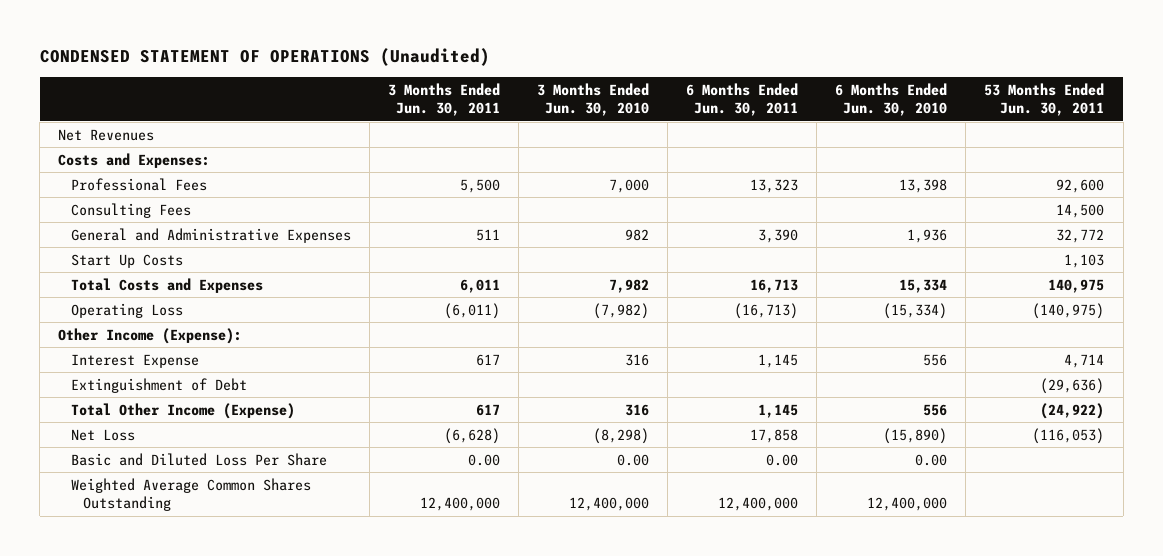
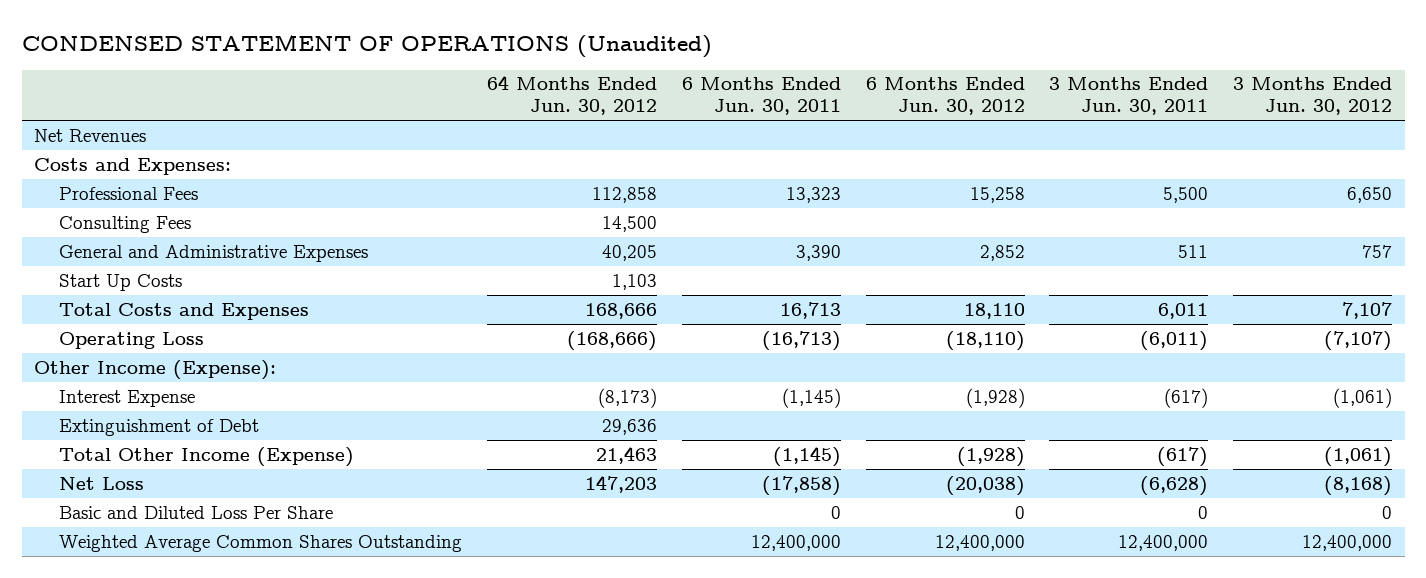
- | 3 Months Ended Jun. 30, 2011 | 3 Months Ended Jun. 30, 2010 | 6 Months Ended Jun. 30, 2011 | 6 Months Ended Jun. 30, 2010 | 53 Months Ended Jun. 30, 2011
+ | 64 Months Ended Jun. 30, 2012 | 6 Months Ended Jun. 30, 2011 | 6 Months Ended Jun. 30, 2012 | 3 Months Ended Jun. 30, 2011 | 3 Months Ended Jun. 30, 2012
- Interest Expense | 617 | 316 | 1,145 | 556 | 4,714
+ Interest Expense | (8,173) | (1,145) | (1,928) | (617) | (1,061)
- Total Other Income (Expense) | 617 | 316 | 1,145 | 556 | (24,922)
- Net Loss | (6,628) | (8,298) | 17,858 | (15,890) | (116,053)
- Basic and Diluted Loss Per Share | 0.00 | 0.00 | 0.00 | 0.00 |
+ Total Other Income (Expense) | 21,463 | (1,145) | (1,928) | (617) | (1,061)
+ Net Loss | 147,203 | (17,858) | (20,038) | (6,628) | (8,168)
+ Basic and Diluted Loss Per Share | | 0 | 0 | 0 | 0

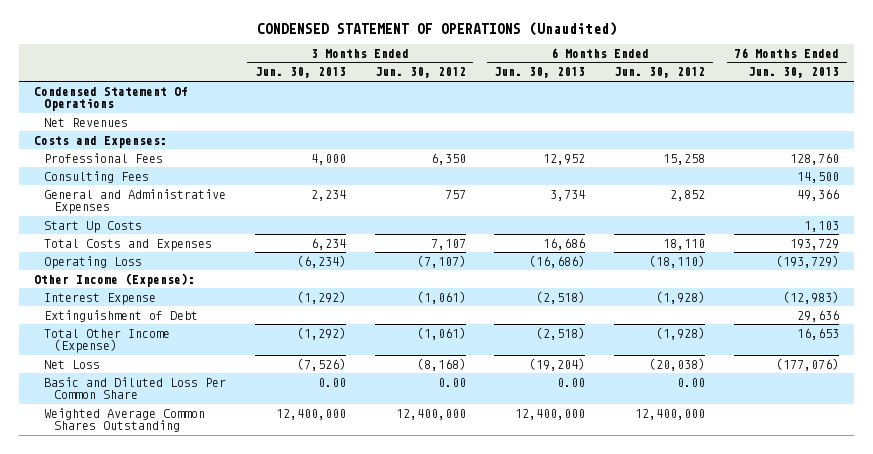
- | 64 Months Ended Jun. 30, 2012 | 6 Months Ended Jun. 30, 2011 | 6 Months Ended Jun. 30, 2012 | 3 Months Ended Jun. 30, 2011 | 3 Months Ended Jun. 30, 2012
+ | 3 Months Ended Jun. 30, 2013 | 3 Months Ended Jun. 30, 2012 | 6 Months Ended Jun. 30, 2013 | 6 Months Ended Jun. 30, 2012 | 76 Months Ended Jun. 30, 2013
+ Condensed Statement Of Operations
- Professional Fees | 112,858 | 13,323 | 15,258 | 5,500 | 6,650
+ Professional Fees | 4,000 | 6,350 | 12,952 | 15,258 | 128,760
- Basic and Diluted Loss Per Share | | 0 | 0 | 0 | 0
+ Basic and Diluted Loss Per Common Share | 0.00 | 0.00 | 0.00 | 0.00 |

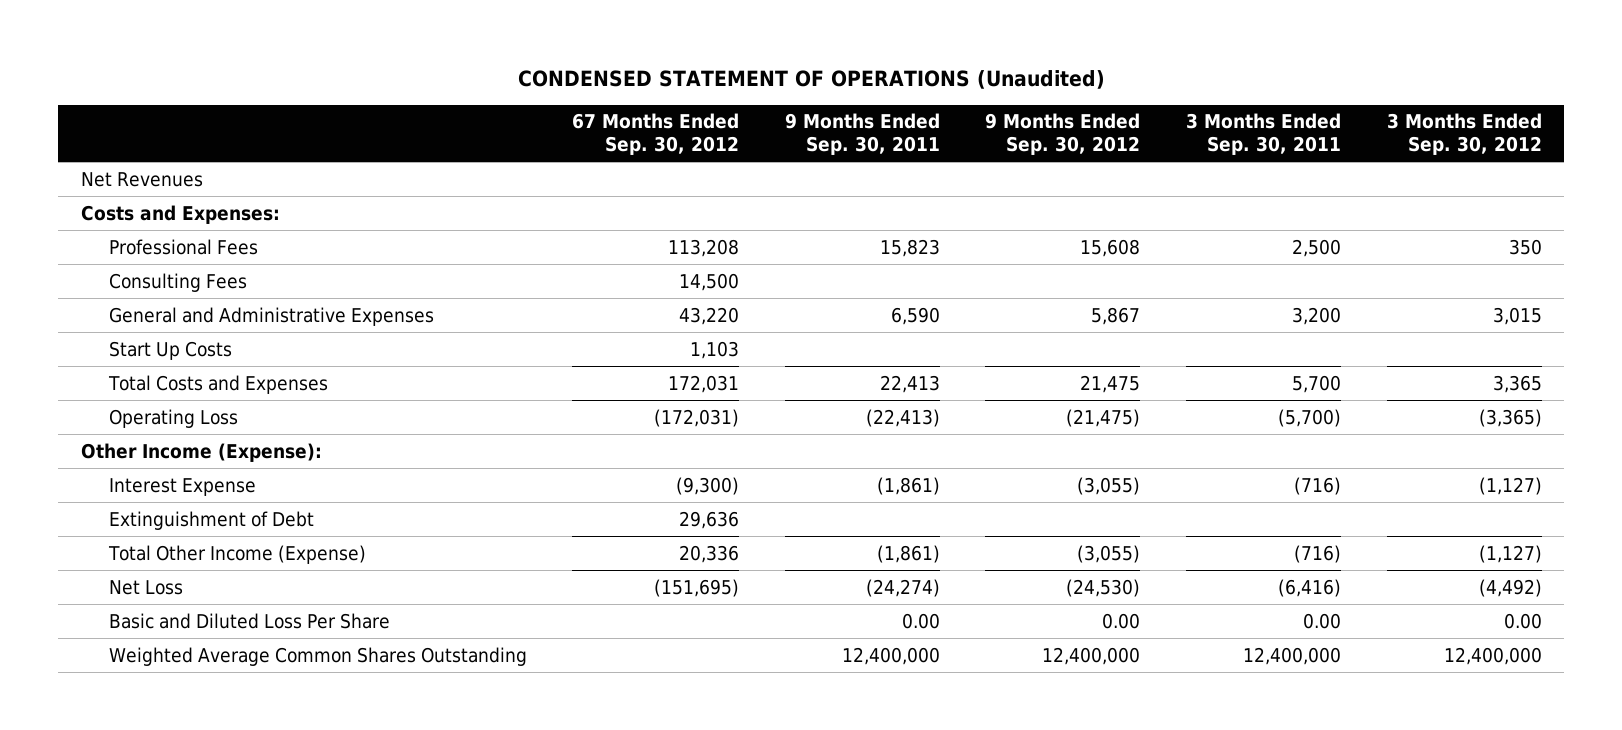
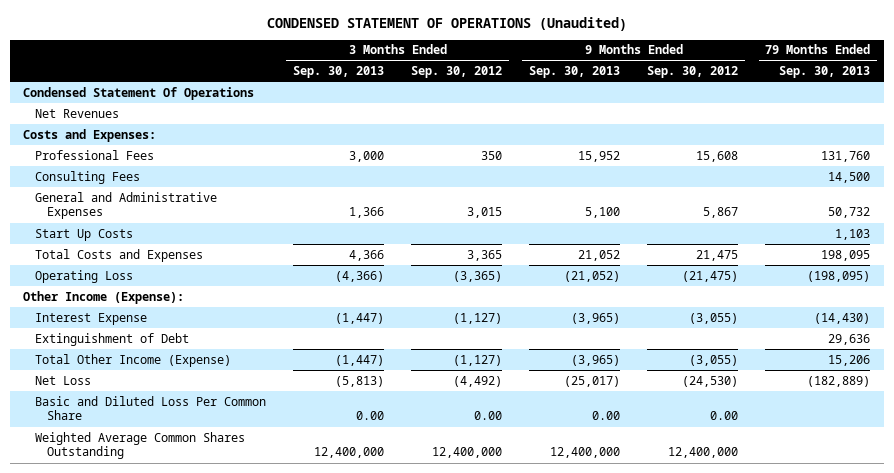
- | 67 Months Ended Sep. 30, 2012 | 9 Months Ended Sep. 30, 2011 | 9 Months Ended Sep. 30, 2012 | 3 Months Ended Sep. 30, 2011 | 3 Months Ended Sep. 30, 2012
+ | 3 Months Ended Sep. 30, 2013 | 3 Months Ended Sep. 30, 2012 | 9 Months Ended Sep. 30, 2013 | 9 Months Ended Sep. 30, 2012 | 79 Months Ended Sep. 30, 2013
+ Condensed Statement Of Operations
- Basic and Diluted Loss Per Share | | 0.00 | 0.00 | 0.00 | 0.00
+ Basic and Diluted Loss Per Common Share | 0.00 | 0.00 | 0.00 | 0.00 |

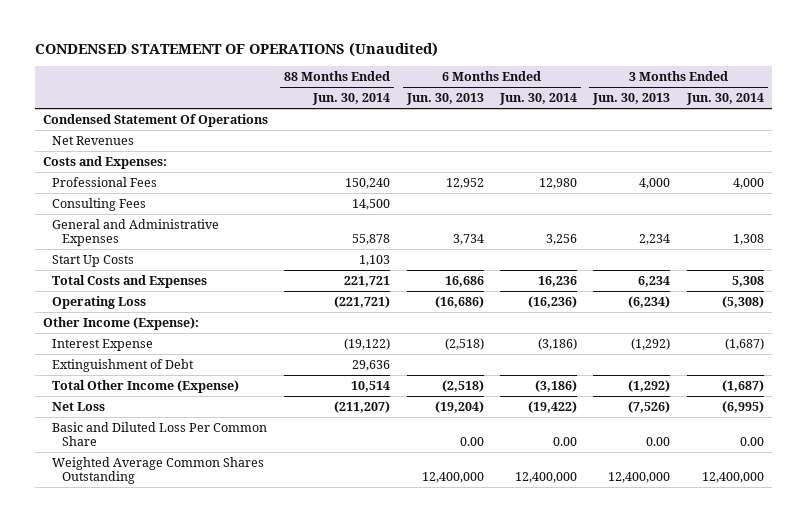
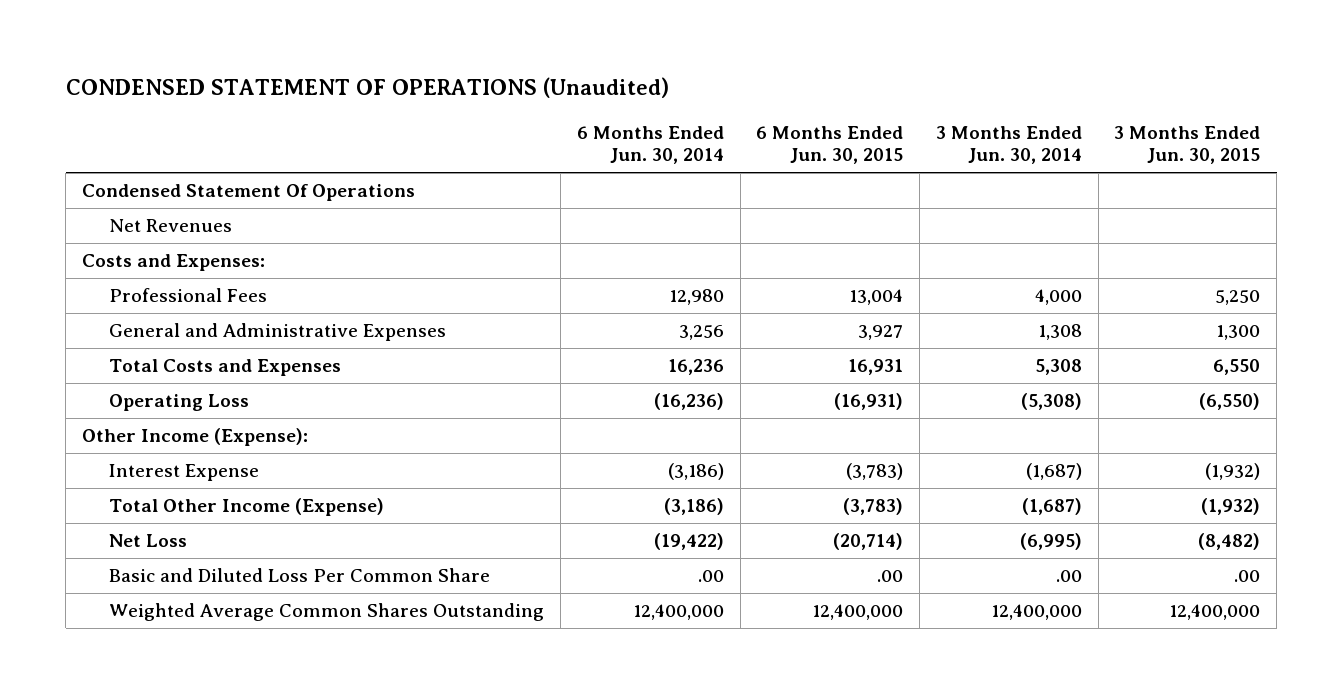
- | 88 Months Ended Jun. 30, 2014 | 6 Months Ended Jun. 30, 2013 | 6 Months Ended Jun. 30, 2014 | 3 Months Ended Jun. 30, 2013 | 3 Months Ended Jun. 30, 2014
+ | 6 Months Ended Jun. 30, 2014 | 6 Months Ended Jun. 30, 2015 | 3 Months Ended Jun. 30, 2014 | 3 Months Ended Jun. 30, 2015
- Consulting Fees | 14,500 | | | |
- Start Up Costs | 1,103 | | | |
- Extinguishment of Debt | 29,636 | | | |
- Basic and Diluted Loss Per Common Share | | 0.00 | 0.00 | 0.00 | 0.00
+ Basic and Diluted Loss Per Common Share | .00 | .00 | .00 | .00

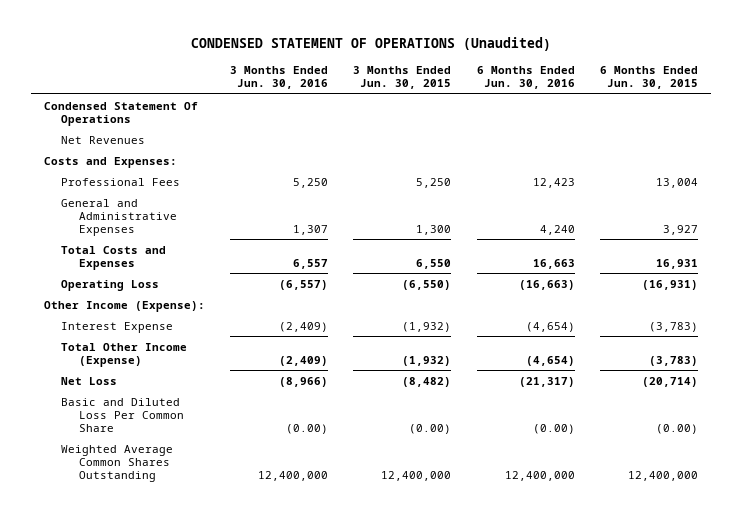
- | 6 Months Ended Jun. 30, 2014 | 6 Months Ended Jun. 30, 2015 | 3 Months Ended Jun. 30, 2014 | 3 Months Ended Jun. 30, 2015
+ | 3 Months Ended Jun. 30, 2016 | 3 Months Ended Jun. 30, 2015 | 6 Months Ended Jun. 30, 2016 | 6 Months Ended Jun. 30, 2015
- Basic and Diluted Loss Per Common Share | .00 | .00 | .00 | .00
+ Basic and Diluted Loss Per Common Share | (0.00) | (0.00) | (0.00) | (0.00)

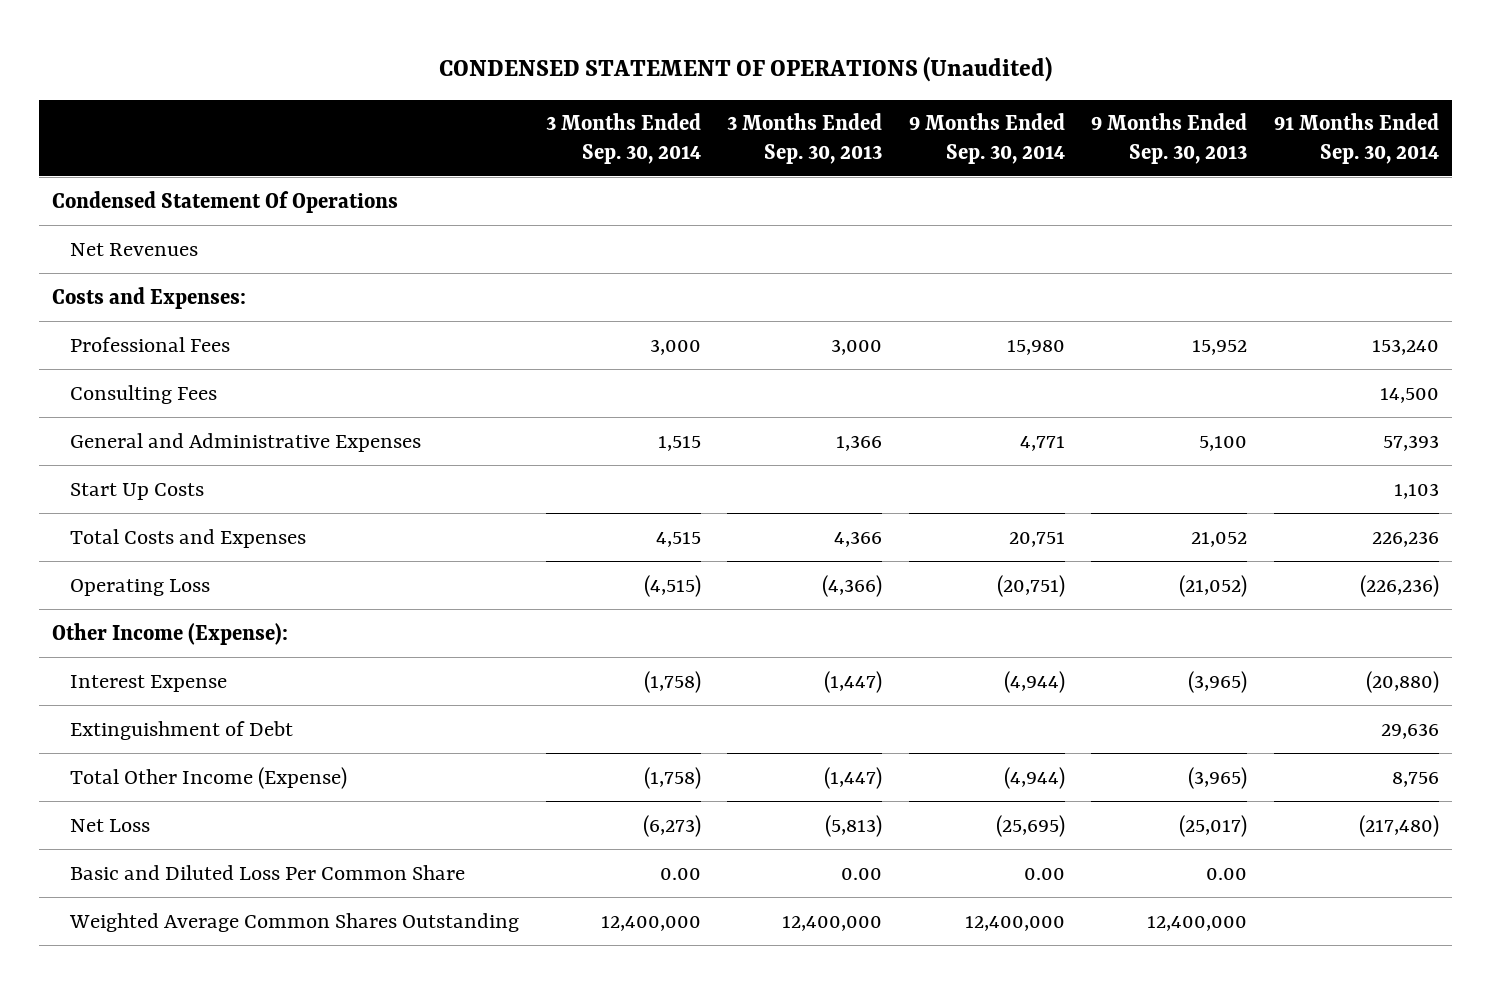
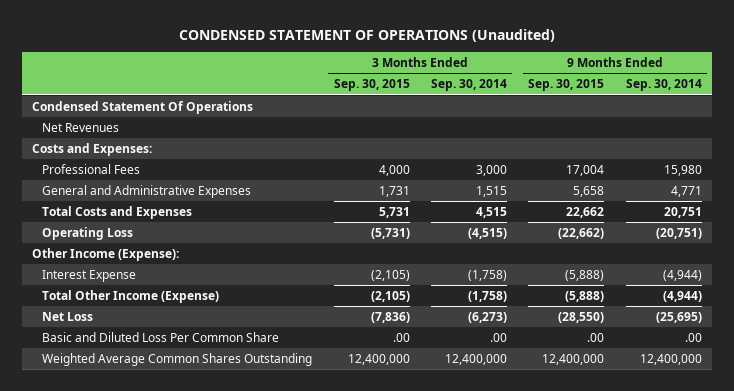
- | 3 Months Ended Sep. 30, 2014 | 3 Months Ended Sep. 30, 2013 | 9 Months Ended Sep. 30, 2014 | 9 Months Ended Sep. 30, 2013 | 91 Months Ended Sep. 30, 2014
+ | 3 Months Ended Sep. 30, 2015 | 3 Months Ended Sep. 30, 2014 | 9 Months Ended Sep. 30, 2015 | 9 Months Ended Sep. 30, 2014
- Consulting Fees | | | | | 14,500
- Start Up Costs | | | | | 1,103
- Extinguishment of Debt | | | | | 29,636
- Basic and Diluted Loss Per Common Share | 0.00 | 0.00 | 0.00 | 0.00 |
+ Basic and Diluted Loss Per Common Share | .00 | .00 | .00 | .00

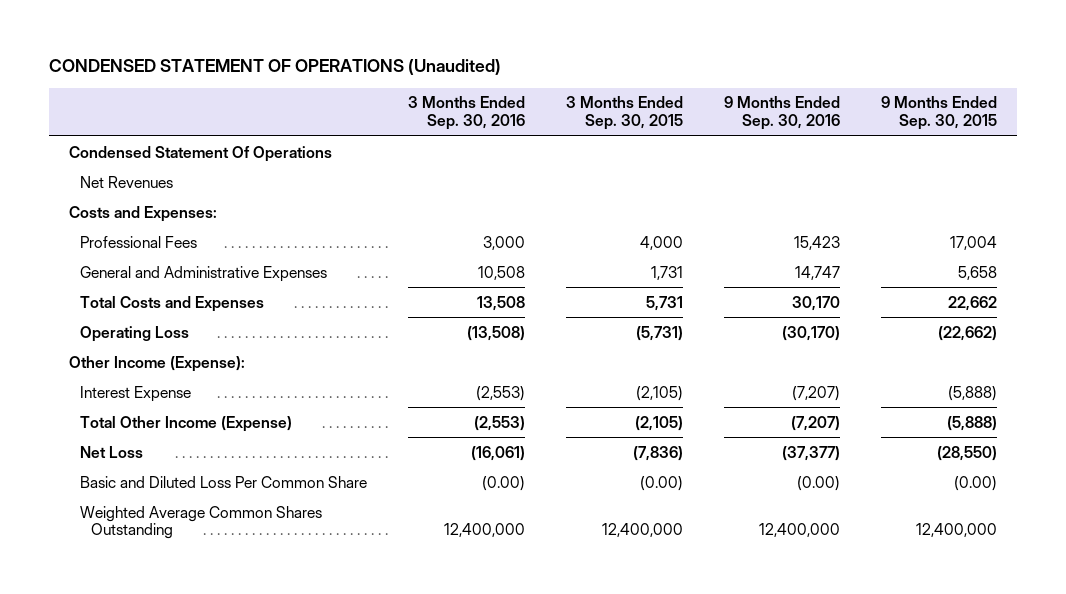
- | 3 Months Ended Sep. 30, 2015 | 3 Months Ended Sep. 30, 2014 | 9 Months Ended Sep. 30, 2015 | 9 Months Ended Sep. 30, 2014
+ | 3 Months Ended Sep. 30, 2016 | 3 Months Ended Sep. 30, 2015 | 9 Months Ended Sep. 30, 2016 | 9 Months Ended Sep. 30, 2015
- Basic and Diluted Loss Per Common Share | .00 | .00 | .00 | .00
+ Basic and Diluted Loss Per Common Share | (0.00) | (0.00) | (0.00) | (0.00)

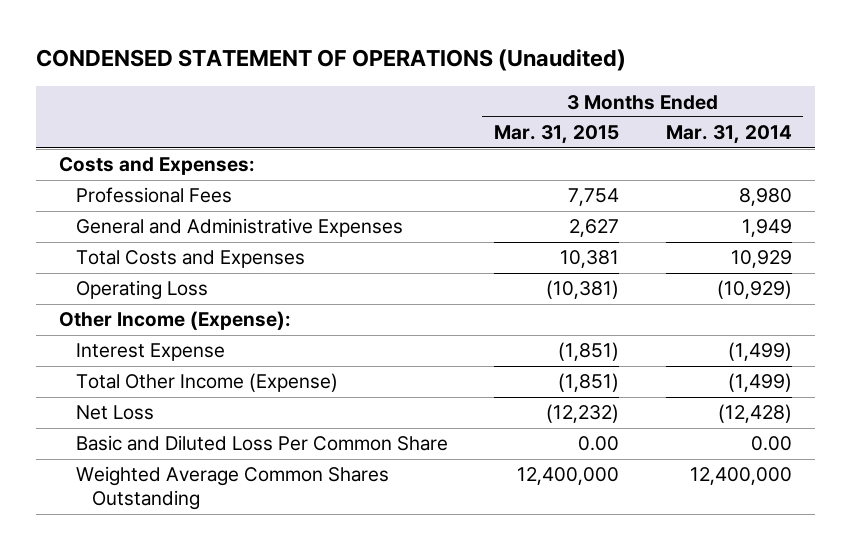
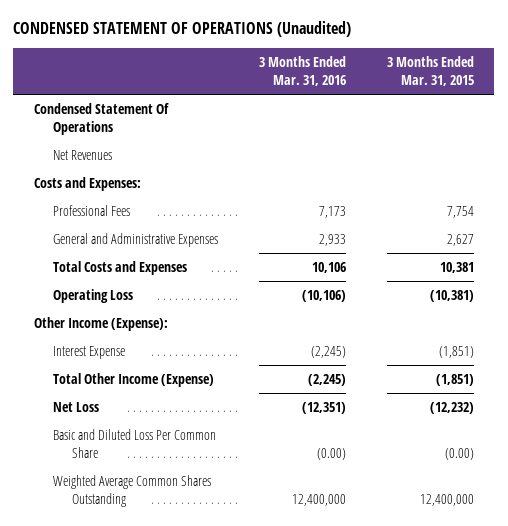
- | 3 Months Ended Mar. 31, 2015 | 3 Months Ended Mar. 31, 2014
+ | 3 Months Ended Mar. 31, 2016 | 3 Months Ended Mar. 31, 2015
+ Condensed Statement Of Operations
+ Net Revenues
- Basic and Diluted Loss Per Common Share | 0.00 | 0.00
+ Basic and Diluted Loss Per Common Share | (0.00) | (0.00)

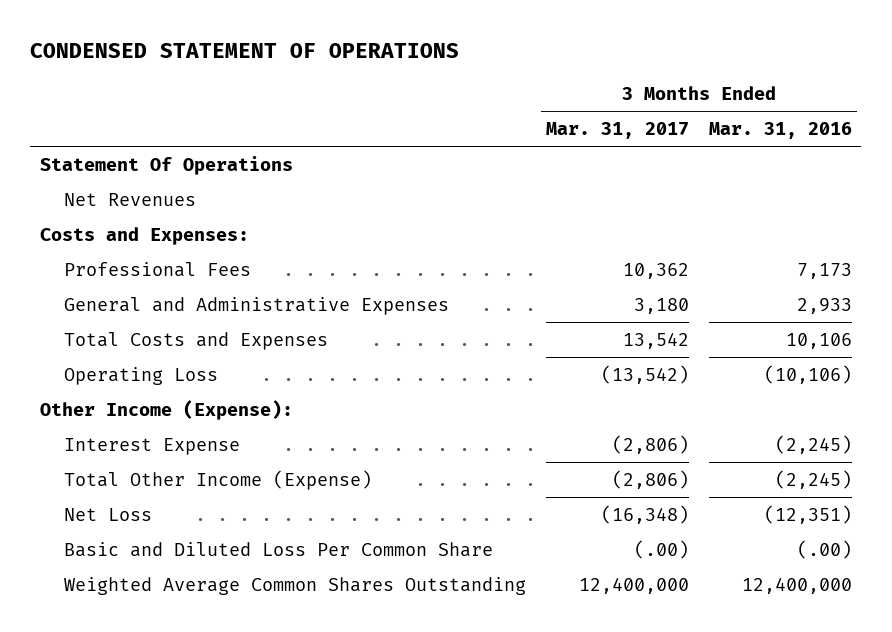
- CONDENSED STATEMENT OF OPERATIONS (Unaudited)
+ CONDENSED STATEMENT OF OPERATIONS
- | 3 Months Ended Mar. 31, 2016 | 3 Months Ended Mar. 31, 2015
+ | 3 Months Ended Mar. 31, 2017 | 3 Months Ended Mar. 31, 2016
- Condensed Statement Of Operations
+ Statement Of Operations
- Basic and Diluted Loss Per Common Share | (0.00) | (0.00)
+ Basic and Diluted Loss Per Common Share | (.00) | (.00)

